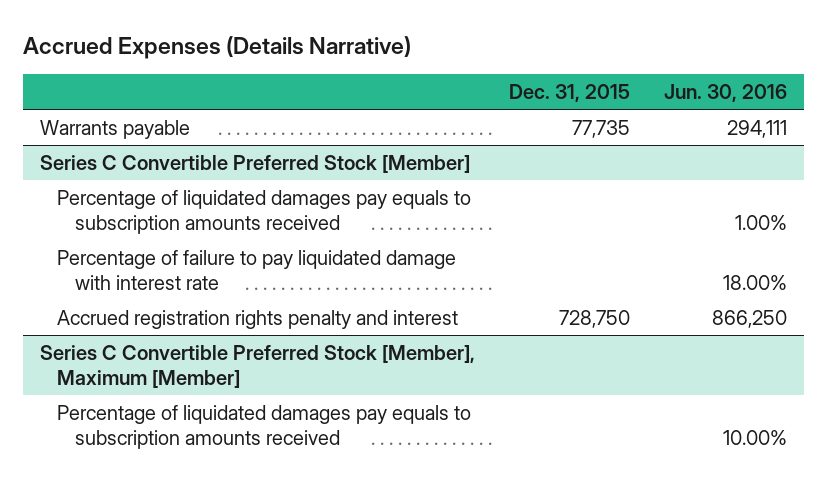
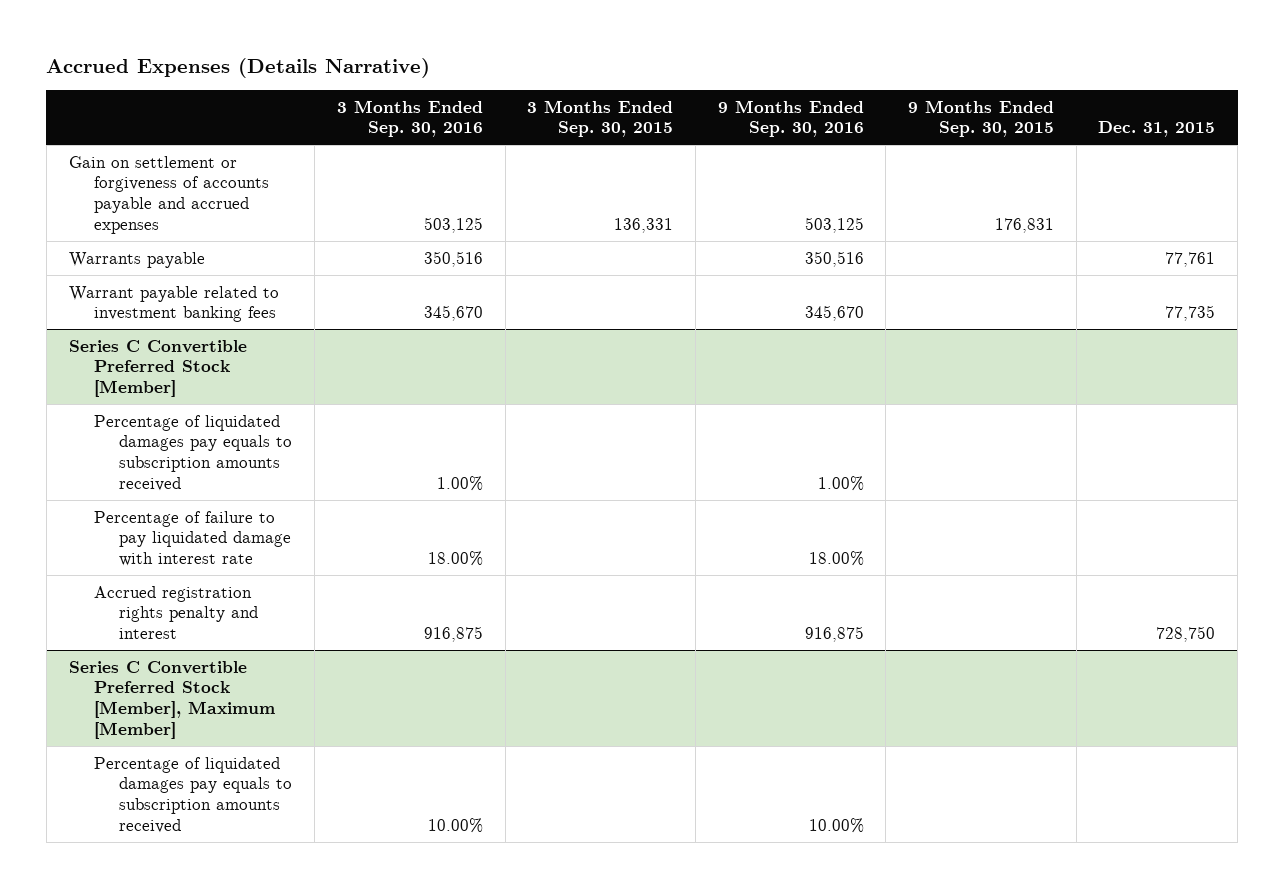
- | Dec. 31, 2015 | Jun. 30, 2016
+ | 3 Months Ended Sep. 30, 2016 | 3 Months Ended Sep. 30, 2015 | 9 Months Ended Sep. 30, 2016 | 9 Months Ended Sep. 30, 2015 | Dec. 31, 2015
- Warrants payable | 77,735 | 294,111
+ Gain on settlement or forgiveness of accounts payable and accrued expenses | 503,125 | 136,331 | 503,125 | 176,831 |
+ Warrants payable | 350,516 | | 350,516 | | 77,761
+ Warrant payable related to investment banking fees | 345,670 | | 345,670 | | 77,735

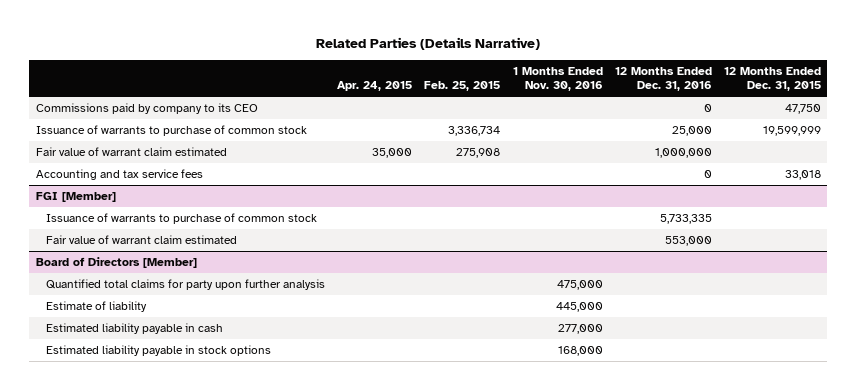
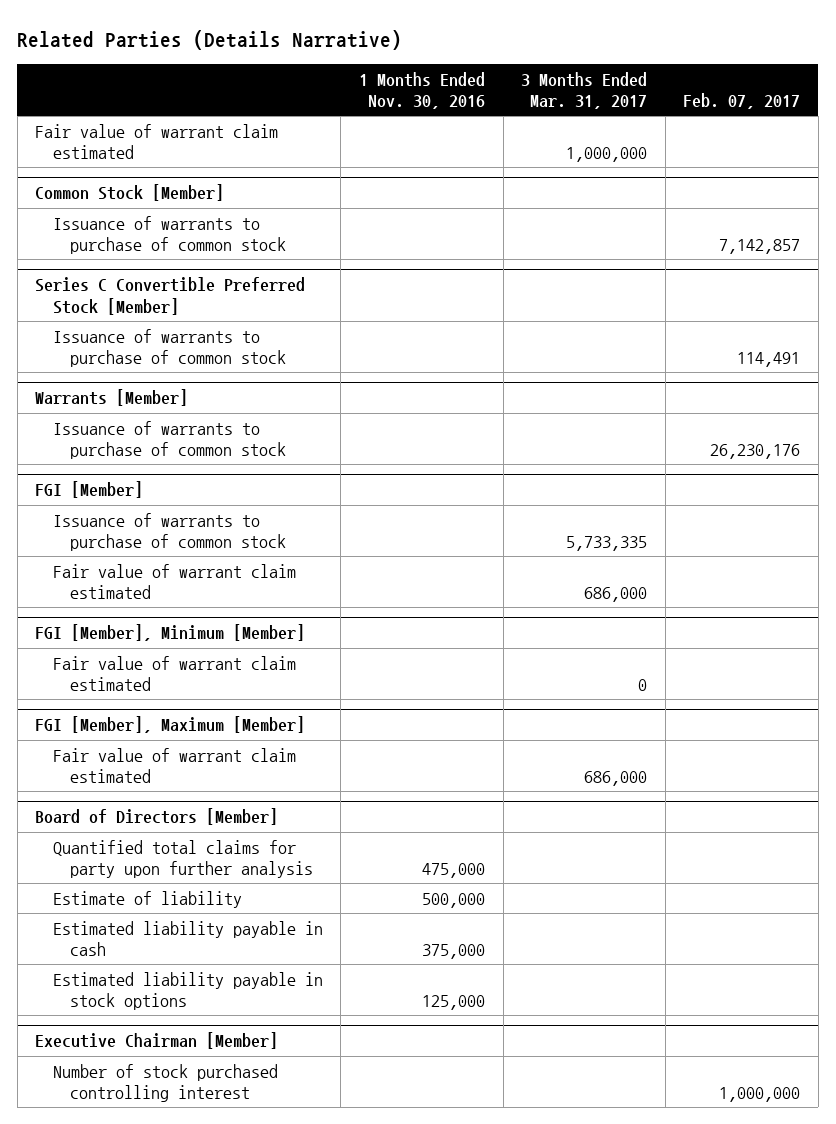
- | Apr. 24, 2015 | Feb. 25, 2015 | 1 Months Ended Nov. 30, 2016 | 12 Months Ended Dec. 31, 2016 | 12 Months Ended Dec. 31, 2015
+ | 1 Months Ended Nov. 30, 2016 | 3 Months Ended Mar. 31, 2017 | Feb. 07, 2017
- Commissions paid by company to its CEO | | | | 0 | 47,750
- Issuance of warrants to purchase of common stock | | 3,336,734 | | 25,000 | 19,599,999
- Accounting and tax service fees | | | | 0 | 33,018
+ Common Stock [Member]
+ Issuance of warrants to purchase of common stock | | | 7,142,857
+ Series C Convertible Preferred Stock [Member]
+ Issuance of warrants to purchase of common stock | | | 114,491
+ Warrants [Member]
+ Issuance of warrants to purchase of common stock | | | 26,230,176
+ FGI [Member], Minimum [Member]
+ Fair value of warrant claim estimated | | 0 |
+ FGI [Member], Maximum [Member]
+ Fair value of warrant claim estimated | | 686,000 |
@ Board of Directors [Member]
- Estimate of liability | | | 445,000 | |
- Estimated liability payable in cash | | | 277,000 | |
- Estimated liability payable in stock options | | | 168,000 | |
+ Estimate of liability | 500,000 | |
+ Estimated liability payable in cash | 375,000 | |
+ Estimated liability payable in stock options | 125,000 | |
+ Executive Chairman [Member]
+ Number of stock purchased controlling interest | | | 1,000,000

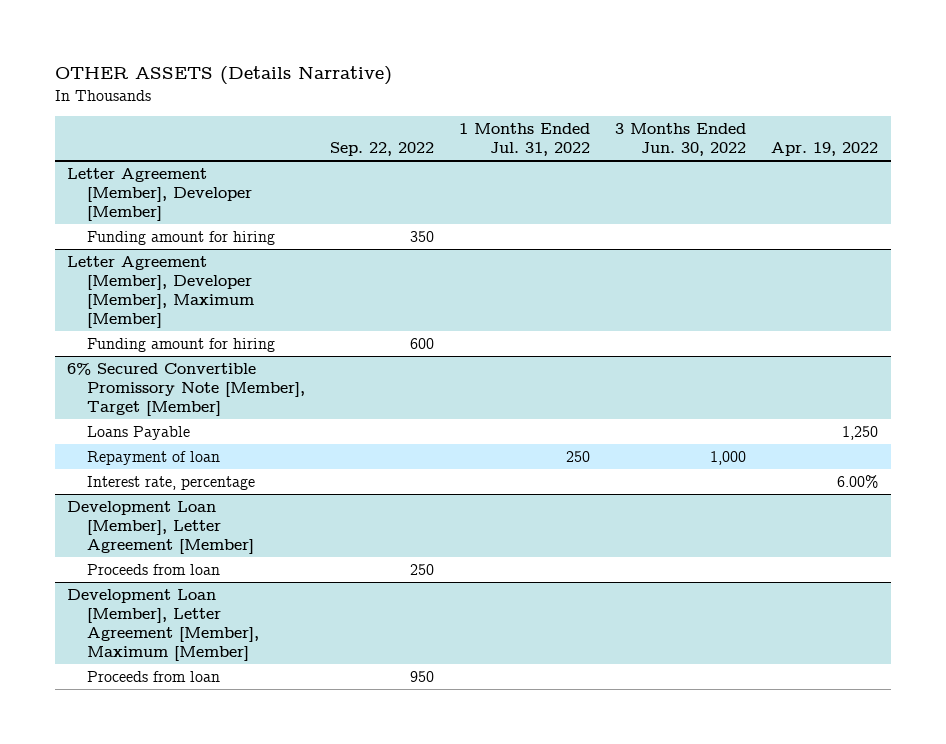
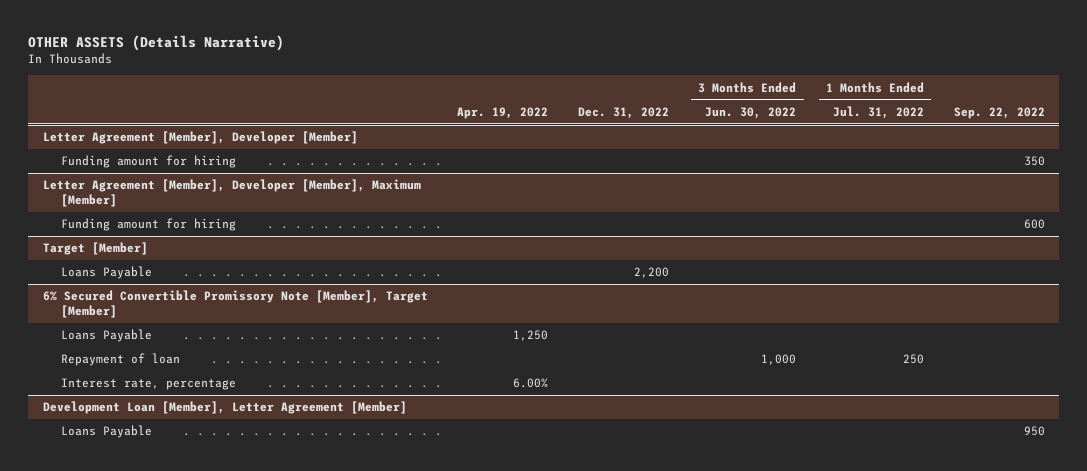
- | Sep. 22, 2022 | 1 Months Ended Jul. 31, 2022 | 3 Months Ended Jun. 30, 2022 | Apr. 19, 2022
+ | Apr. 19, 2022 | Dec. 31, 2022 | 3 Months Ended Jun. 30, 2022 | 1 Months Ended Jul. 31, 2022 | Sep. 22, 2022
+ Target [Member]
+ Loans Payable | | 2,200 | | |
@ Development Loan [Member], Letter Agreement [Member]
- Proceeds from loan | 250 | | |
- Development Loan [Member], Letter Agreement [Member], Maximum [Member]
- Proceeds from loan | 950 | | |
@ Development Loan [Member], Letter Agreement [Member]
+ Loans Payable | | | | | 950

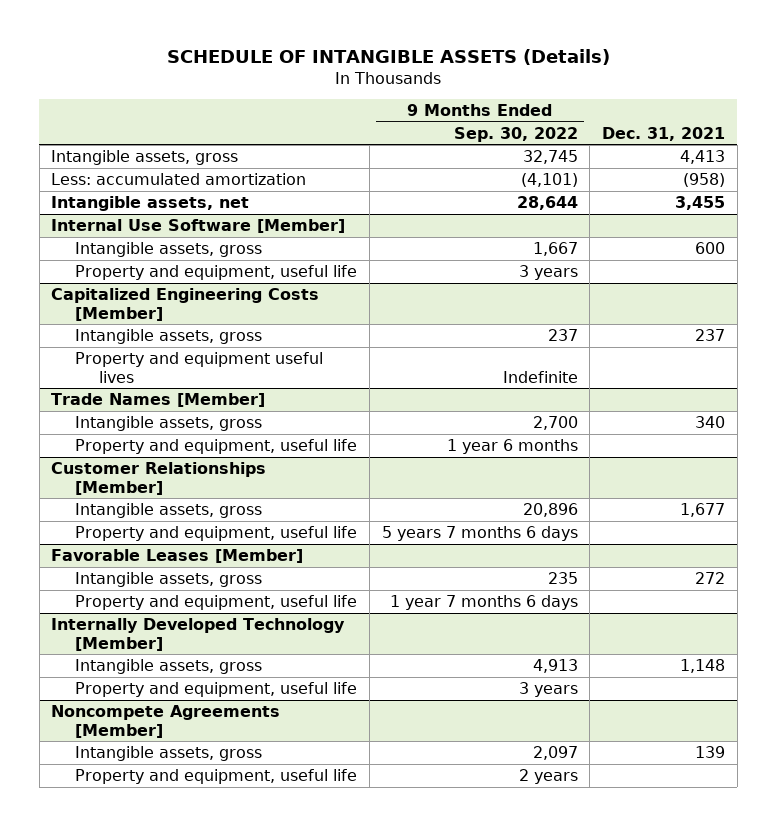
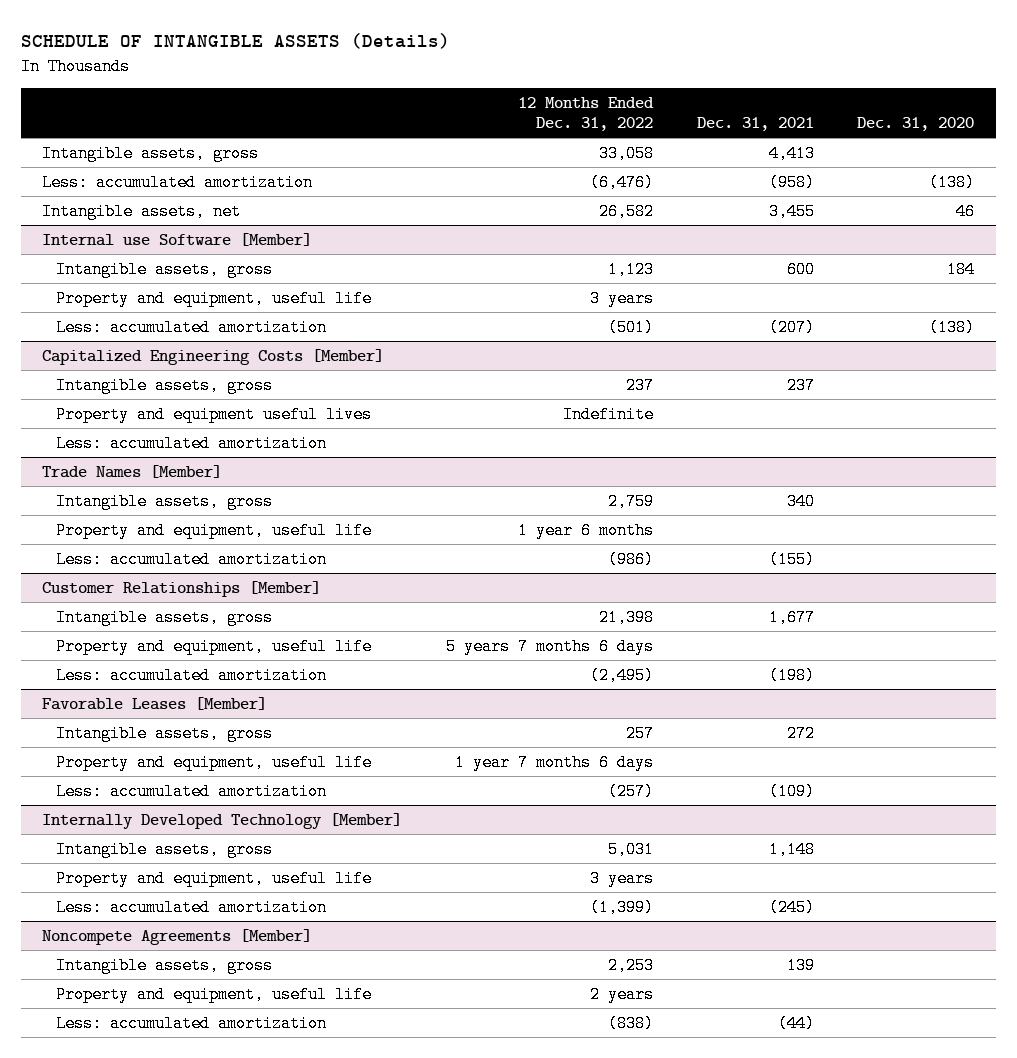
- | 9 Months Ended Sep. 30, 2022 | Dec. 31, 2021
+ | 12 Months Ended Dec. 31, 2022 | Dec. 31, 2021 | Dec. 31, 2020
- Internal Use Software [Member]
+ Internal use Software [Member]
+ Less: accumulated amortization | (501) | (207) | (138)
@ Capitalized Engineering Costs [Member]
+ Less: accumulated amortization
@ Trade Names [Member]
+ Less: accumulated amortization | (986) | (155) |
@ Customer Relationships [Member]
+ Less: accumulated amortization | (2,495) | (198) |
@ Favorable Leases [Member]
+ Less: accumulated amortization | (257) | (109) |
@ Internally Developed Technology [Member]
+ Less: accumulated amortization | (1,399) | (245) |
@ Noncompete Agreements [Member]
+ Less: accumulated amortization | (838) | (44) |

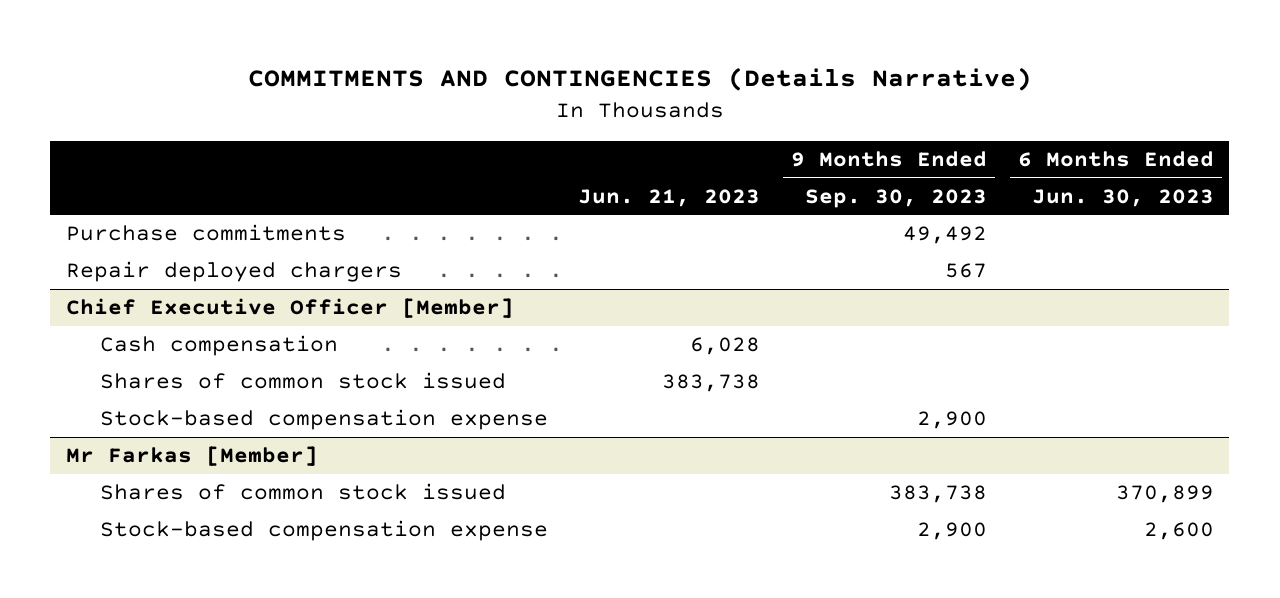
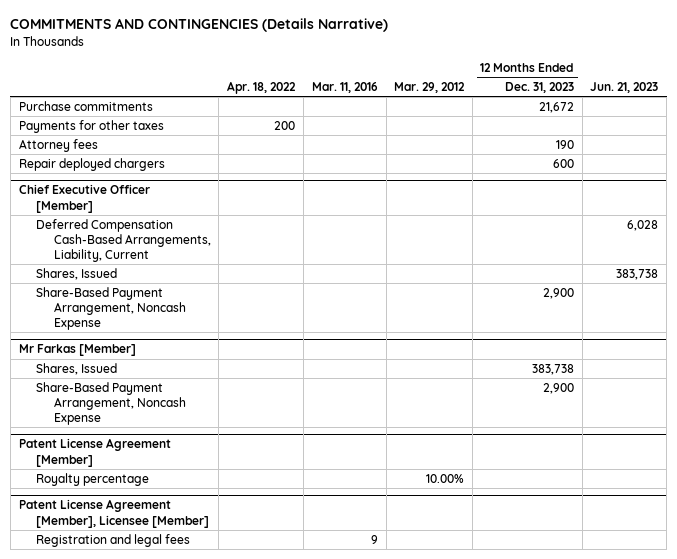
- | Jun. 21, 2023 | 9 Months Ended Sep. 30, 2023 | 6 Months Ended Jun. 30, 2023
+ | Apr. 18, 2022 | Mar. 11, 2016 | Mar. 29, 2012 | 12 Months Ended Dec. 31, 2023 | Jun. 21, 2023
+ Payments for other taxes | 200 | | | |
+ Attorney fees | | | | 190 |
@ Chief Executive Officer [Member]
- Cash compensation | 6,028 | |
- Shares of common stock issued | 383,738 | |
- Stock-based compensation expense | | 2,900 |
+ Deferred Compensation Cash-Based Arrangements, Liability, Current | | | | | 6,028
+ Shares, Issued | | | | | 383,738
+ Share-Based Payment Arrangement, Noncash Expense | | | | 2,900 |
@ Mr Farkas [Member]
- Shares of common stock issued | | 383,738 | 370,899
- Stock-based compensation expense | | 2,900 | 2,600
+ Shares, Issued | | | | 383,738 |
+ Share-Based Payment Arrangement, Noncash Expense | | | | 2,900 |
+ Patent License Agreement [Member]
+ Royalty percentage | | | 10.00% | |
+ Patent License Agreement [Member], Licensee [Member]
+ Registration and legal fees | | 9 | | |

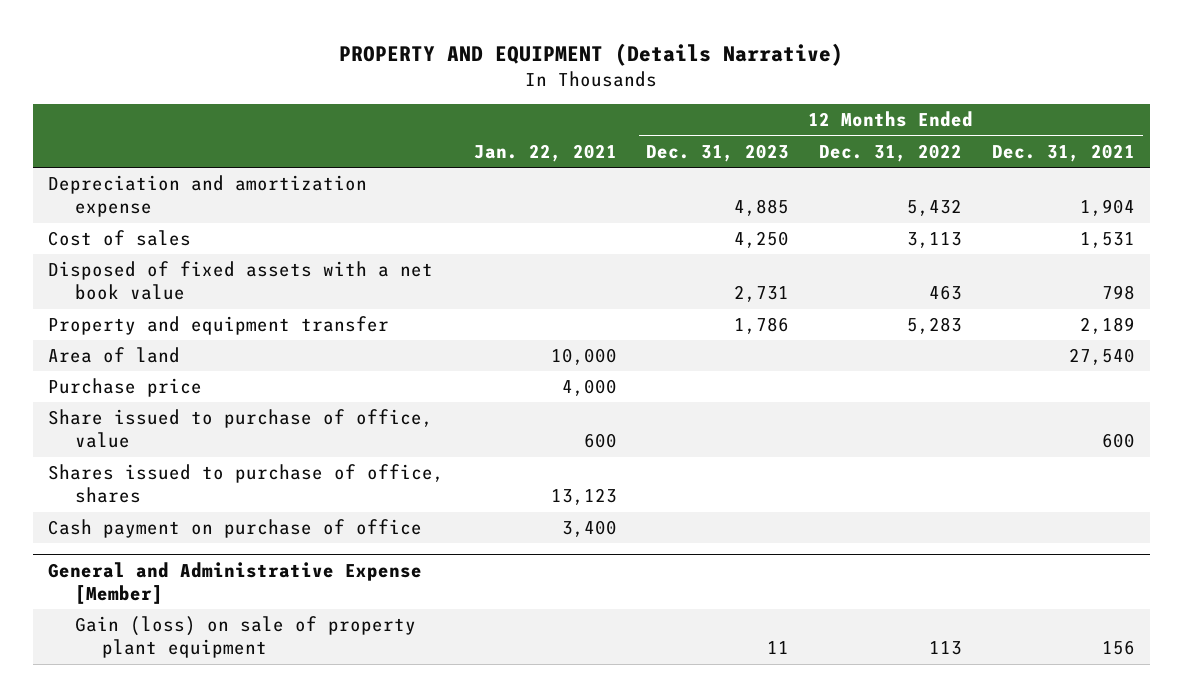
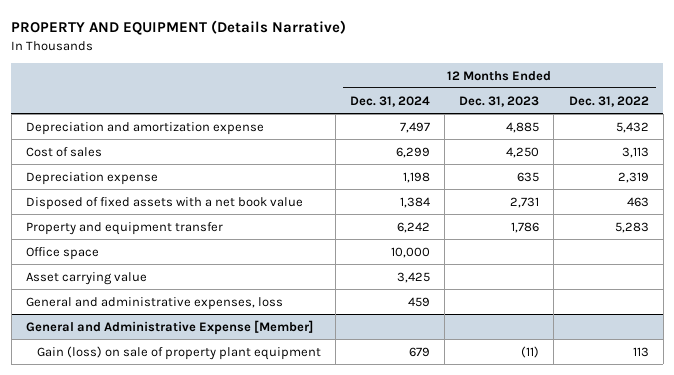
- | Jan. 22, 2021 | 12 Months Ended Dec. 31, 2023 | 12 Months Ended Dec. 31, 2022 | 12 Months Ended Dec. 31, 2021
+ | 12 Months Ended Dec. 31, 2024 | 12 Months Ended Dec. 31, 2023 | 12 Months Ended Dec. 31, 2022
+ Depreciation expense | 1,198 | 635 | 2,319
- Area of land | 10,000 | | | 27,540
- Purchase price | 4,000 | | |
- Share issued to purchase of office, value | 600 | | | 600
- Shares issued to purchase of office, shares | 13,123 | | |
- Cash payment on purchase of office | 3,400 | | |
+ Office space | 10,000 | |
+ Asset carrying value | 3,425 | |
+ General and administrative expenses, loss | 459 | |
@ General and Administrative Expense [Member]
- Gain (loss) on sale of property plant equipment | | 11 | 113 | 156
+ Gain (loss) on sale of property plant equipment | 679 | (11) | 113

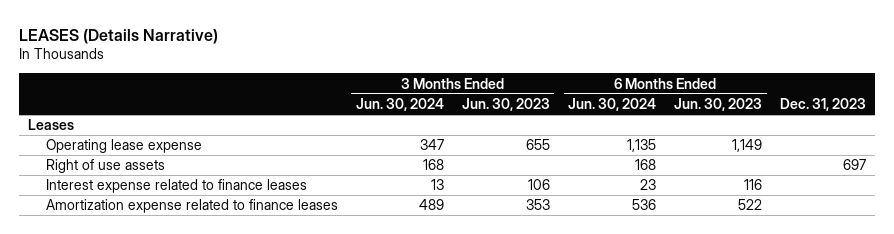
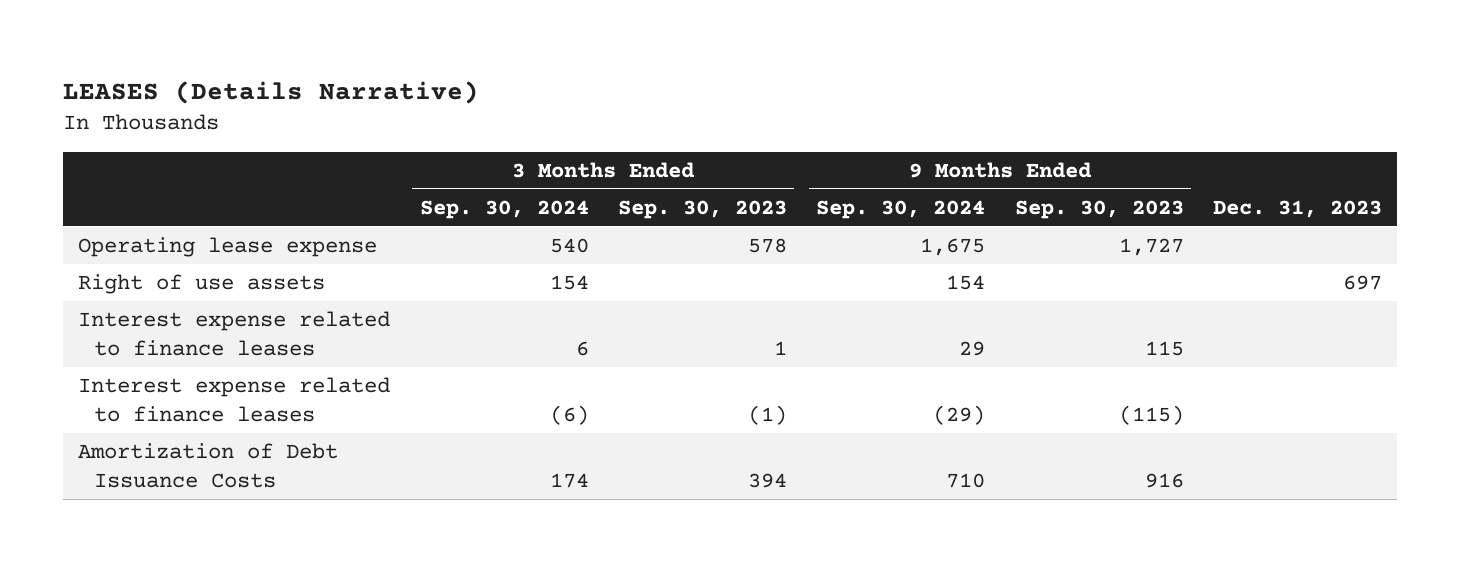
- | 3 Months Ended Jun. 30, 2024 | 3 Months Ended Jun. 30, 2023 | 6 Months Ended Jun. 30, 2024 | 6 Months Ended Jun. 30, 2023 | Dec. 31, 2023
+ | 3 Months Ended Sep. 30, 2024 | 3 Months Ended Sep. 30, 2023 | 9 Months Ended Sep. 30, 2024 | 9 Months Ended Sep. 30, 2023 | Dec. 31, 2023
- Leases
- Amortization expense related to finance leases | 489 | 353 | 536 | 522 |
+ Interest expense related to finance leases | (6) | (1) | (29) | (115) |
+ Amortization of Debt Issuance Costs | 174 | 394 | 710 | 916 |

